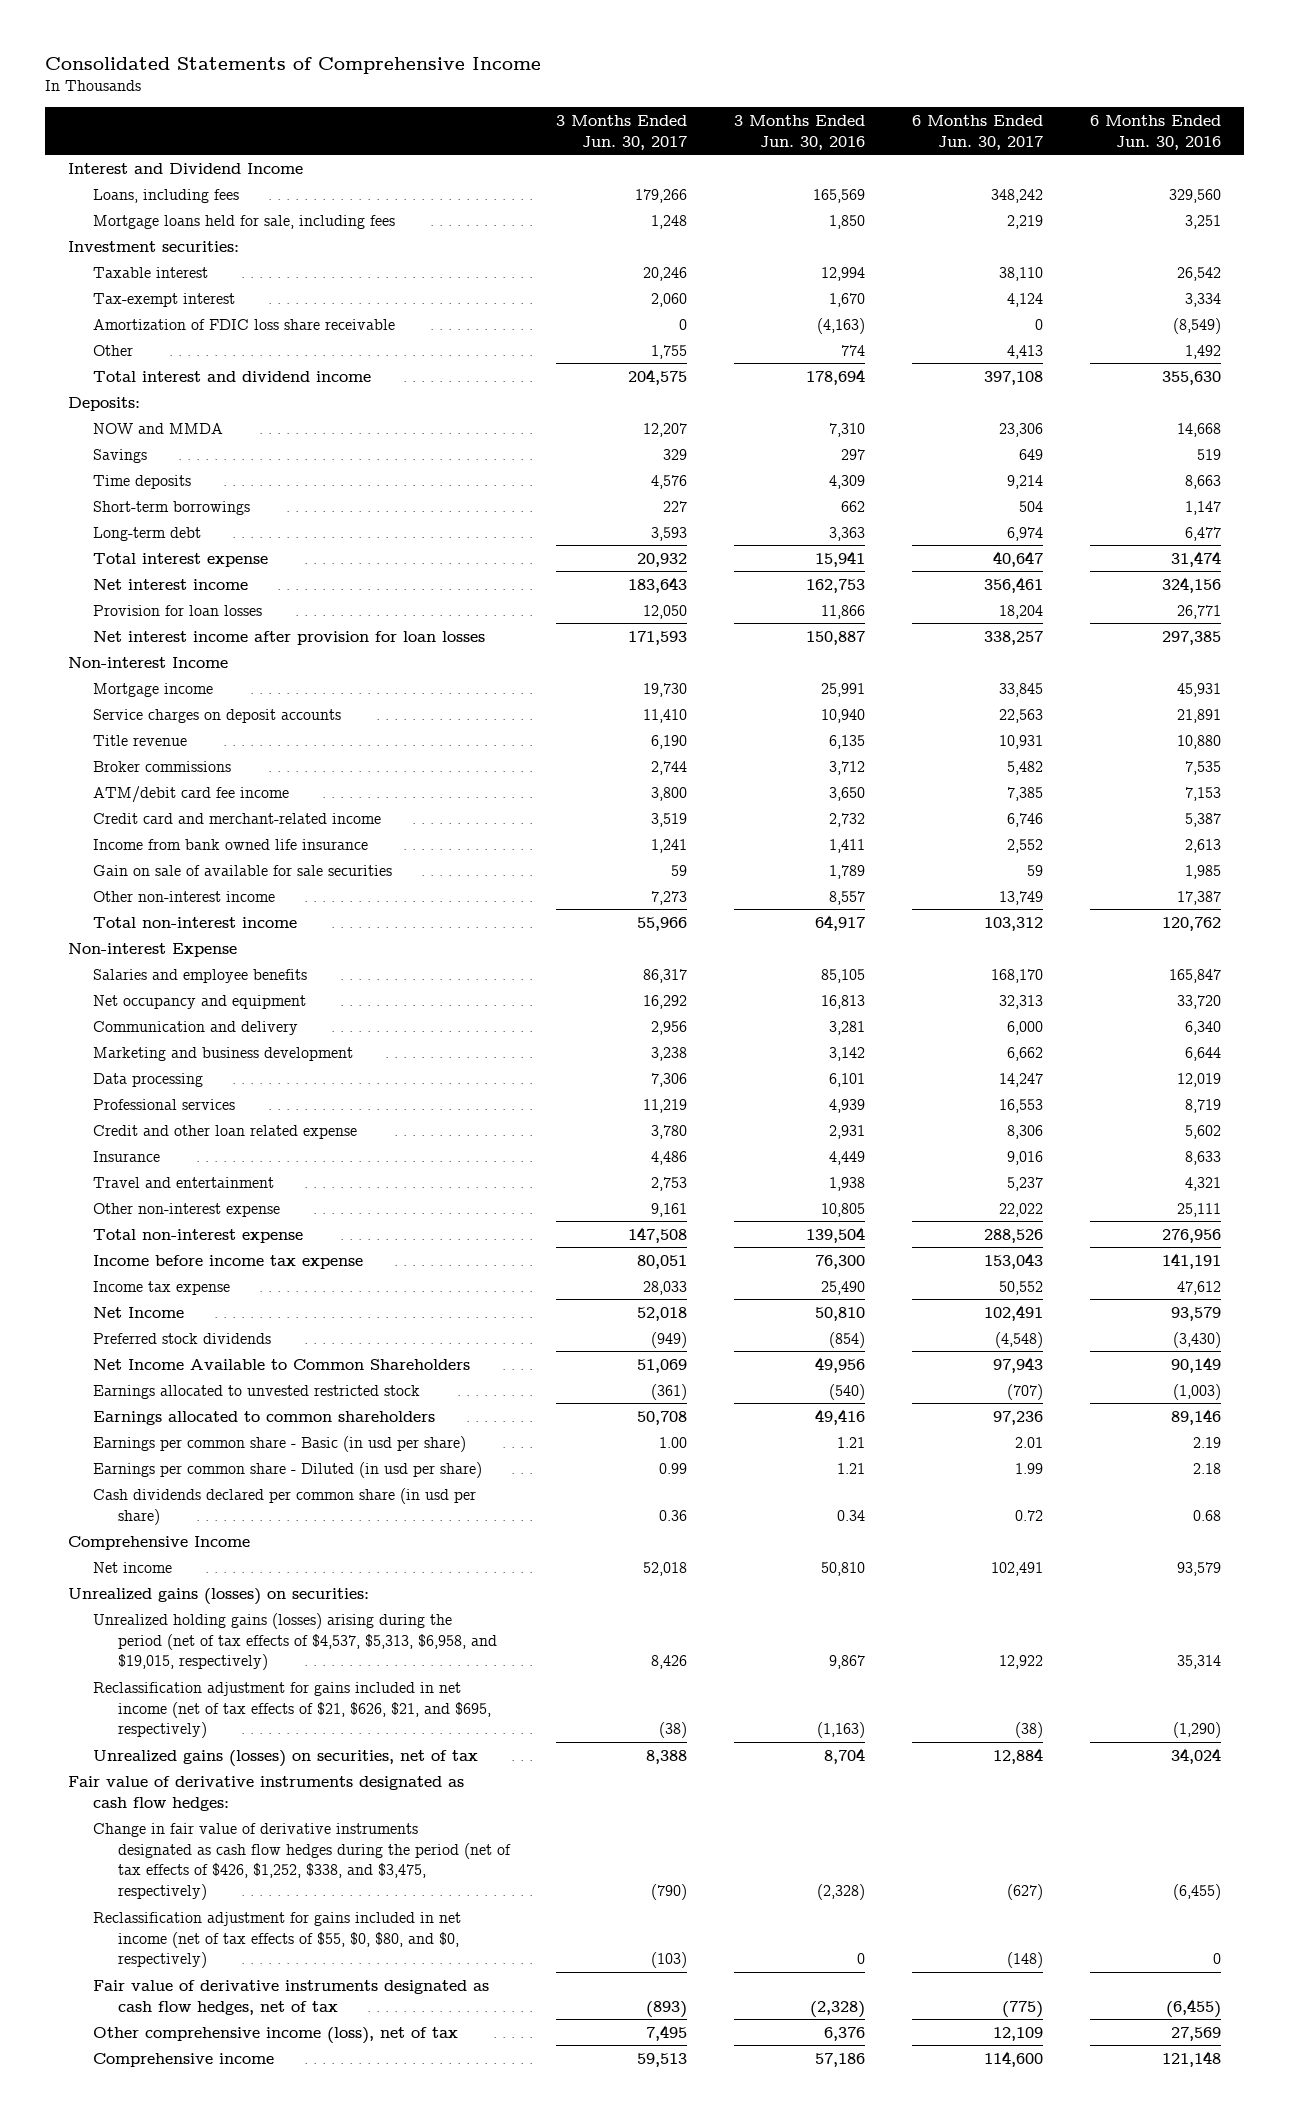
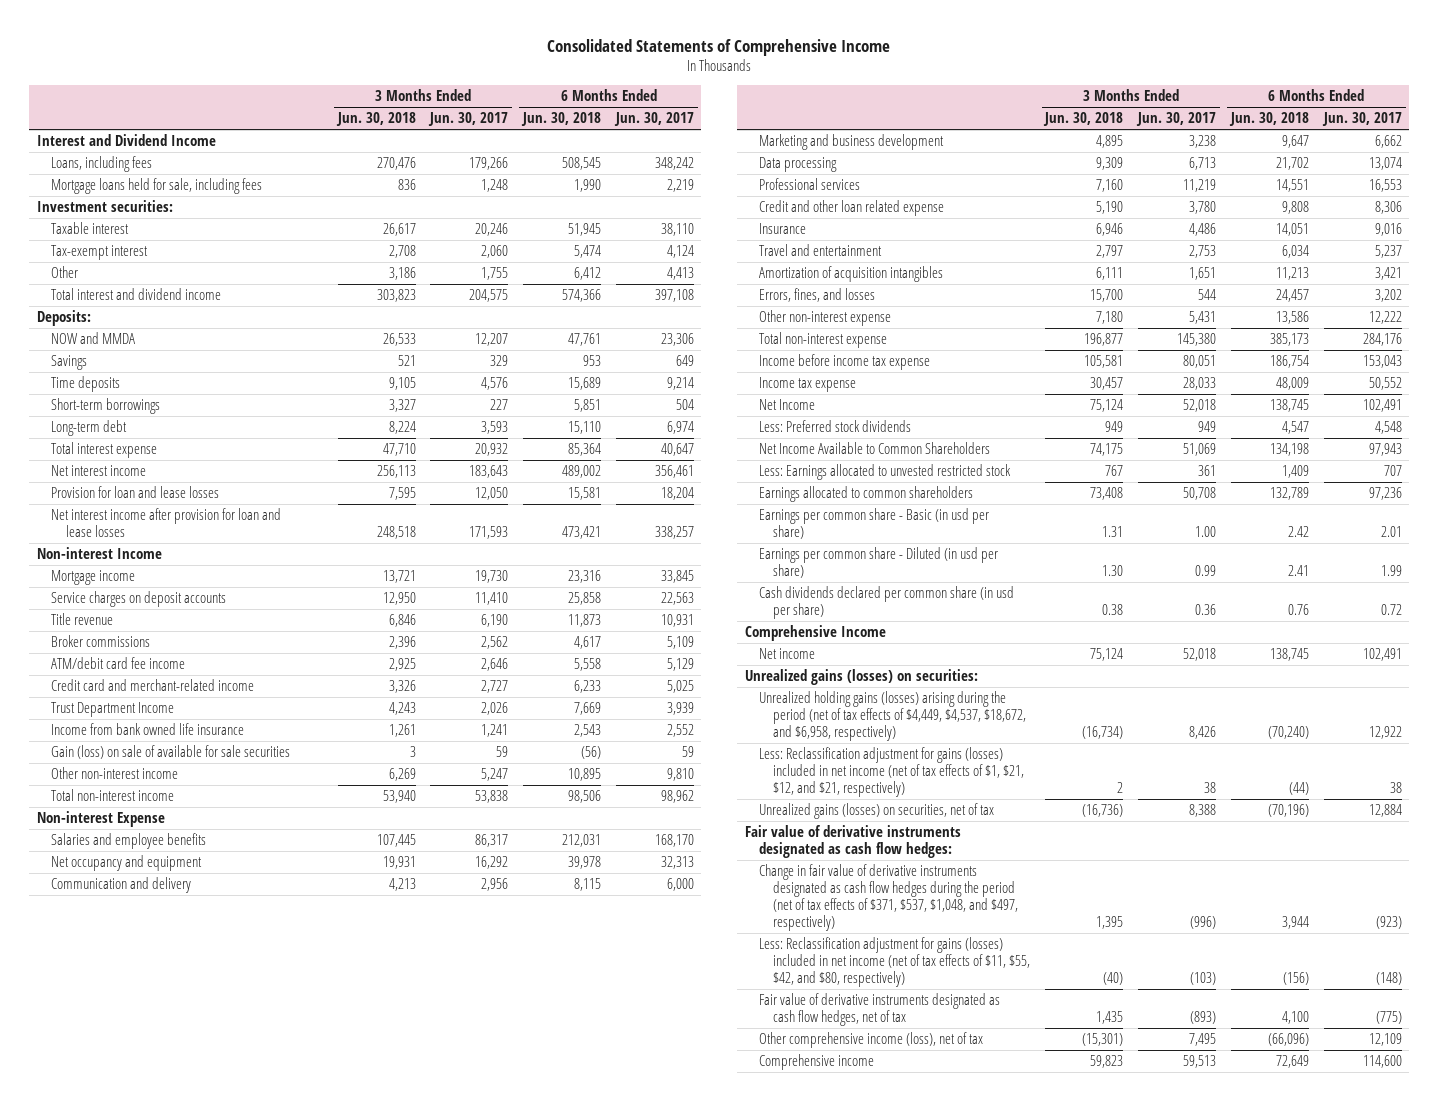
- | 3 Months Ended Jun. 30, 2017 | 3 Months Ended Jun. 30, 2016 | 6 Months Ended Jun. 30, 2017 | 6 Months Ended Jun. 30, 2016
+ | 3 Months Ended Jun. 30, 2018 | 3 Months Ended Jun. 30, 2017 | 6 Months Ended Jun. 30, 2018 | 6 Months Ended Jun. 30, 2017
- Amortization of FDIC loss share receivable | 0 | (4,163) | 0 | (8,549)
- Provision for loan losses | 12,050 | 11,866 | 18,204 | 26,771
- Net interest income after provision for loan losses | 171,593 | 150,887 | 338,257 | 297,385
+ Provision for loan and lease losses | 7,595 | 12,050 | 15,581 | 18,204
+ Net interest income after provision for loan and lease losses | 248,518 | 171,593 | 473,421 | 338,257
- Broker commissions | 2,744 | 3,712 | 5,482 | 7,535
- ATM/debit card fee income | 3,800 | 3,650 | 7,385 | 7,153
- Credit card and merchant-related income | 3,519 | 2,732 | 6,746 | 5,387
+ Broker commissions | 2,396 | 2,562 | 4,617 | 5,109
+ ATM/debit card fee income | 2,925 | 2,646 | 5,558 | 5,129
+ Credit card and merchant-related income | 3,326 | 2,727 | 6,233 | 5,025
+ Trust Department Income | 4,243 | 2,026 | 7,669 | 3,939
- Gain on sale of available for sale securities | 59 | 1,789 | 59 | 1,985
- Other non-interest income | 7,273 | 8,557 | 13,749 | 17,387
- Total non-interest income | 55,966 | 64,917 | 103,312 | 120,762
+ Gain (loss) on sale of available for sale securities | 3 | 59 | (56) | 59
+ Other non-interest income | 6,269 | 5,247 | 10,895 | 9,810
+ Total non-interest income | 53,940 | 53,838 | 98,506 | 98,962
- Data processing | 7,306 | 6,101 | 14,247 | 12,019
+ Data processing | 9,309 | 6,713 | 21,702 | 13,074
- Other non-interest expense | 9,161 | 10,805 | 22,022 | 25,111
- Total non-interest expense | 147,508 | 139,504 | 288,526 | 276,956
+ Amortization of acquisition intangibles | 6,111 | 1,651 | 11,213 | 3,421
+ Errors, fines, and losses | 15,700 | 544 | 24,457 | 3,202
+ Other non-interest expense | 7,180 | 5,431 | 13,586 | 12,222
+ Total non-interest expense | 196,877 | 145,380 | 385,173 | 284,176
- Preferred stock dividends | (949) | (854) | (4,548) | (3,430)
+ Less: Preferred stock dividends | 949 | 949 | 4,547 | 4,548
- Earnings allocated to unvested restricted stock | (361) | (540) | (707) | (1,003)
+ Less: Earnings allocated to unvested restricted stock | 767 | 361 | 1,409 | 707
- Unrealized holding gains (losses) arising during the period (net of tax effects of $4,537, $5,313, $6,958, and $19,015, respectively) | 8,426 | 9,867 | 12,922 | 35,314
- Reclassification adjustment for gains included in net income (net of tax effects of $21, $626, $21, and $695, respectively) | (38) | (1,163) | (38) | (1,290)
+ Unrealized holding gains (losses) arising during the period (net of tax effects of $4,449, $4,537, $18,672, and $6,958, respectively) | (16,734) | 8,426 | (70,240) | 12,922
+ Less: Reclassification adjustment for gains (losses) included in net income (net of tax effects of $1, $21, $12, and $21, respectively) | 2 | 38 | (44) | 38
- Change in fair value of derivative instruments designated as cash flow hedges during the period (net of tax effects of $426, $1,252, $338, and $3,475, respectively) | (790) | (2,328) | (627) | (6,455)
- Reclassification adjustment for gains included in net income (net of tax effects of $55, $0, $80, and $0, respectively) | (103) | 0 | (148) | 0
+ Change in fair value of derivative instruments designated as cash flow hedges during the period (net of tax effects of $371, $537, $1,048, and $497, respectively) | 1,395 | (996) | 3,944 | (923)
+ Less: Reclassification adjustment for gains (losses) included in net income (net of tax effects of $11, $55, $42, and $80, respectively) | (40) | (103) | (156) | (148)

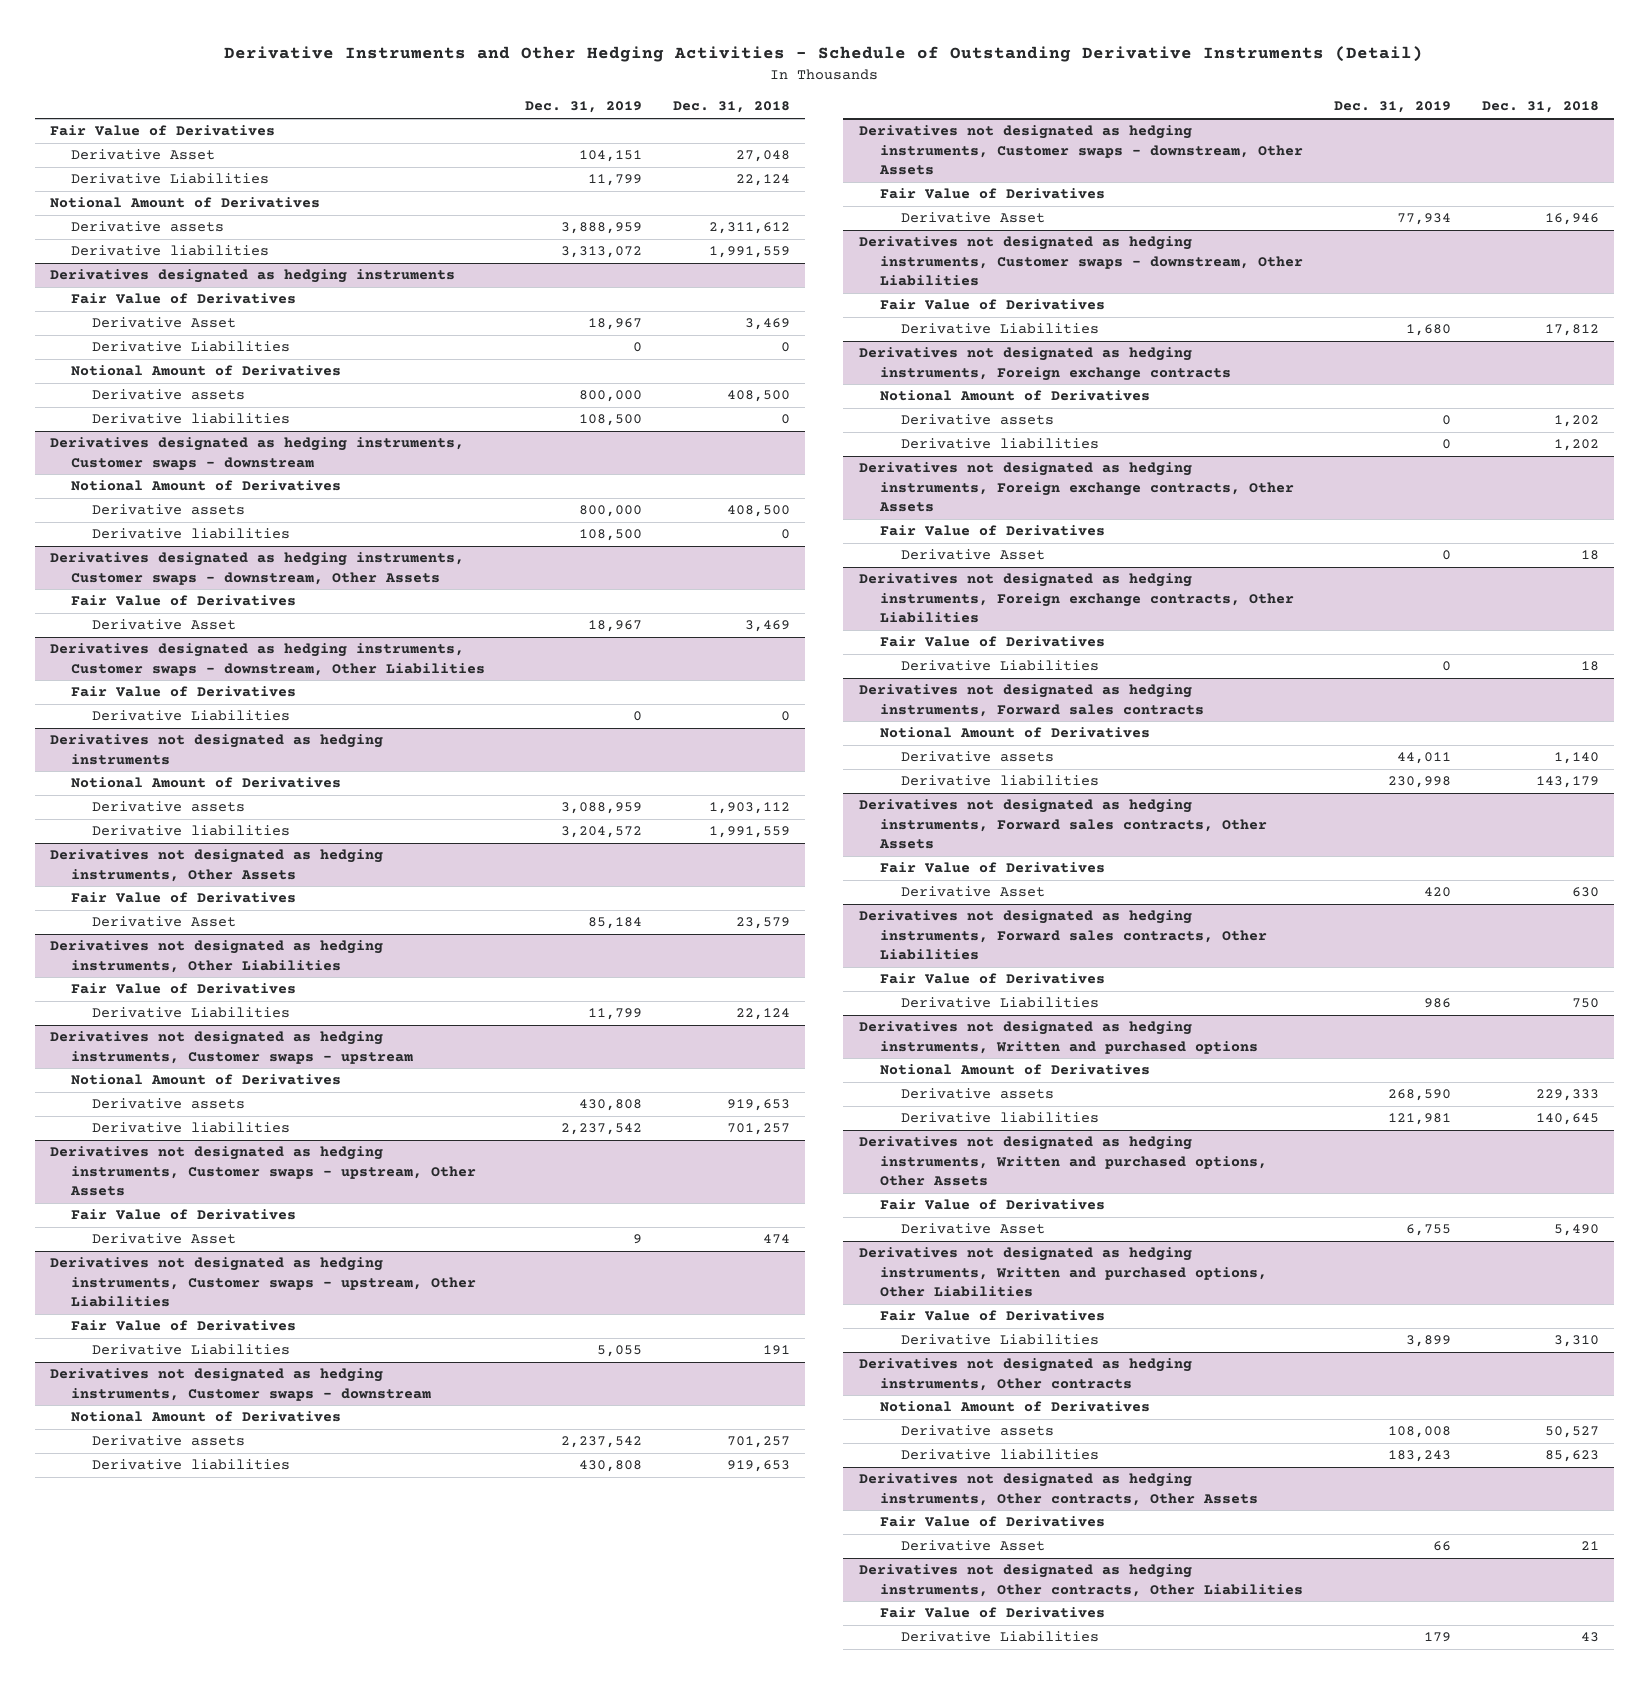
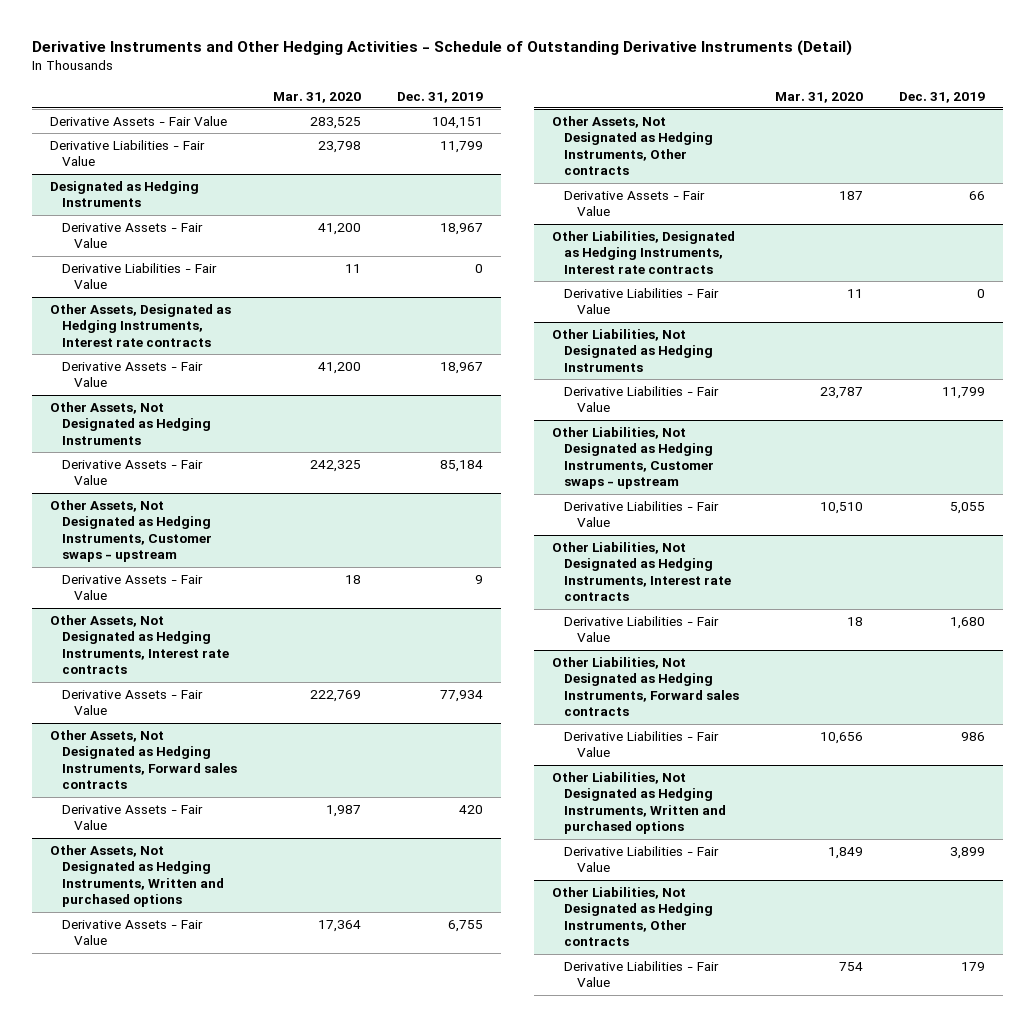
- | Dec. 31, 2019 | Dec. 31, 2018
+ | Mar. 31, 2020 | Dec. 31, 2019
- Fair Value of Derivatives
- Derivative Asset | 104,151 | 27,048
- Derivative Liabilities | 11,799 | 22,124
- Notional Amount of Derivatives
- Derivative assets | 3,888,959 | 2,311,612
- Derivative liabilities | 3,313,072 | 1,991,559
- Derivatives designated as hedging instruments
- Fair Value of Derivatives
- Derivative Asset | 18,967 | 3,469
- Derivative Liabilities | 0 | 0
- Notional Amount of Derivatives
- Derivative assets | 800,000 | 408,500
- Derivative liabilities | 108,500 | 0
- Derivatives designated as hedging instruments, Customer swaps - downstream
- Notional Amount of Derivatives
- Derivative assets | 800,000 | 408,500
- Derivative liabilities | 108,500 | 0
- Derivatives designated as hedging instruments, Customer swaps - downstream, Other Assets
- Fair Value of Derivatives
- Derivative Asset | 18,967 | 3,469
- Derivatives designated as hedging instruments, Customer swaps - downstream, Other Liabilities
- Fair Value of Derivatives
- Derivative Liabilities | 0 | 0
- Derivatives not designated as hedging instruments
- Notional Amount of Derivatives
- Derivative assets | 3,088,959 | 1,903,112
- Derivative liabilities | 3,204,572 | 1,991,559
- Derivatives not designated as hedging instruments, Other Assets
- Fair Value of Derivatives
- Derivative Asset | 85,184 | 23,579
- Derivatives not designated as hedging instruments, Other Liabilities
- Fair Value of Derivatives
- Derivative Liabilities | 11,799 | 22,124
- Derivatives not designated as hedging instruments, Customer swaps - upstream
- Notional Amount of Derivatives
- Derivative assets | 430,808 | 919,653
- Derivative liabilities | 2,237,542 | 701,257
- Derivatives not designated as hedging instruments, Customer swaps - upstream, Other Assets
- Fair Value of Derivatives
- Derivative Asset | 9 | 474
- Derivatives not designated as hedging instruments, Customer swaps - upstream, Other Liabilities
- Fair Value of Derivatives
- Derivative Liabilities | 5,055 | 191
- Derivatives not designated as hedging instruments, Customer swaps - downstream
- Notional Amount of Derivatives
- Derivative assets | 2,237,542 | 701,257
- Derivative liabilities | 430,808 | 919,653
- Derivatives not designated as hedging instruments, Customer swaps - downstream, Other Assets
- Fair Value of Derivatives
- Derivative Asset | 77,934 | 16,946
- Derivatives not designated as hedging instruments, Customer swaps - downstream, Other Liabilities
- Fair Value of Derivatives
- Derivative Liabilities | 1,680 | 17,812
- Derivatives not designated as hedging instruments, Foreign exchange contracts
- Notional Amount of Derivatives
- Derivative assets | 0 | 1,202
- Derivative liabilities | 0 | 1,202
- Derivatives not designated as hedging instruments, Foreign exchange contracts, Other Assets
- Fair Value of Derivatives
- Derivative Asset | 0 | 18
- Derivatives not designated as hedging instruments, Foreign exchange contracts, Other Liabilities
- Fair Value of Derivatives
- Derivative Liabilities | 0 | 18
- Derivatives not designated as hedging instruments, Forward sales contracts
- Notional Amount of Derivatives
- Derivative assets | 44,011 | 1,140
- Derivative liabilities | 230,998 | 143,179
- Derivatives not designated as hedging instruments, Forward sales contracts, Other Assets
- Fair Value of Derivatives
- Derivative Asset | 420 | 630
- Derivatives not designated as hedging instruments, Forward sales contracts, Other Liabilities
- Fair Value of Derivatives
- Derivative Liabilities | 986 | 750
- Derivatives not designated as hedging instruments, Written and purchased options
- Notional Amount of Derivatives
- Derivative assets | 268,590 | 229,333
- Derivative liabilities | 121,981 | 140,645
- Derivatives not designated as hedging instruments, Written and purchased options, Other Assets
- Fair Value of Derivatives
- Derivative Asset | 6,755 | 5,490
- Derivatives not designated as hedging instruments, Written and purchased options, Other Liabilities
- Fair Value of Derivatives
- Derivative Liabilities | 3,899 | 3,310
- Derivatives not designated as hedging instruments, Other contracts
- Notional Amount of Derivatives
- Derivative assets | 108,008 | 50,527
- Derivative liabilities | 183,243 | 85,623
- Derivatives not designated as hedging instruments, Other contracts, Other Assets
- Fair Value of Derivatives
- Derivative Asset | 66 | 21
- Derivatives not designated as hedging instruments, Other contracts, Other Liabilities
- Fair Value of Derivatives
- Derivative Liabilities | 179 | 43
+ Derivative Assets - Fair Value | 283,525 | 104,151
+ Derivative Liabilities - Fair Value | 23,798 | 11,799
+ Designated as Hedging Instruments
+ Derivative Assets - Fair Value | 41,200 | 18,967
+ Derivative Liabilities - Fair Value | 11 | 0
+ Other Assets, Designated as Hedging Instruments, Interest rate contracts
+ Derivative Assets - Fair Value | 41,200 | 18,967
+ Other Assets, Not Designated as Hedging Instruments
+ Derivative Assets - Fair Value | 242,325 | 85,184
+ Other Assets, Not Designated as Hedging Instruments, Customer swaps - upstream
+ Derivative Assets - Fair Value | 18 | 9
+ Other Assets, Not Designated as Hedging Instruments, Interest rate contracts
+ Derivative Assets - Fair Value | 222,769 | 77,934
+ Other Assets, Not Designated as Hedging Instruments, Forward sales contracts
+ Derivative Assets - Fair Value | 1,987 | 420
+ Other Assets, Not Designated as Hedging Instruments, Written and purchased options
+ Derivative Assets - Fair Value | 17,364 | 6,755
+ Other Assets, Not Designated as Hedging Instruments, Other contracts
+ Derivative Assets - Fair Value | 187 | 66
+ Other Liabilities, Designated as Hedging Instruments, Interest rate contracts
+ Derivative Liabilities - Fair Value | 11 | 0
+ Other Liabilities, Not Designated as Hedging Instruments
+ Derivative Liabilities - Fair Value | 23,787 | 11,799
+ Other Liabilities, Not Designated as Hedging Instruments, Customer swaps - upstream
+ Derivative Liabilities - Fair Value | 10,510 | 5,055
+ Other Liabilities, Not Designated as Hedging Instruments, Interest rate contracts
+ Derivative Liabilities - Fair Value | 18 | 1,680
+ Other Liabilities, Not Designated as Hedging Instruments, Forward sales contracts
+ Derivative Liabilities - Fair Value | 10,656 | 986
+ Other Liabilities, Not Designated as Hedging Instruments, Written and purchased options
+ Derivative Liabilities - Fair Value | 1,849 | 3,899
+ Other Liabilities, Not Designated as Hedging Instruments, Other contracts
+ Derivative Liabilities - Fair Value | 754 | 179

